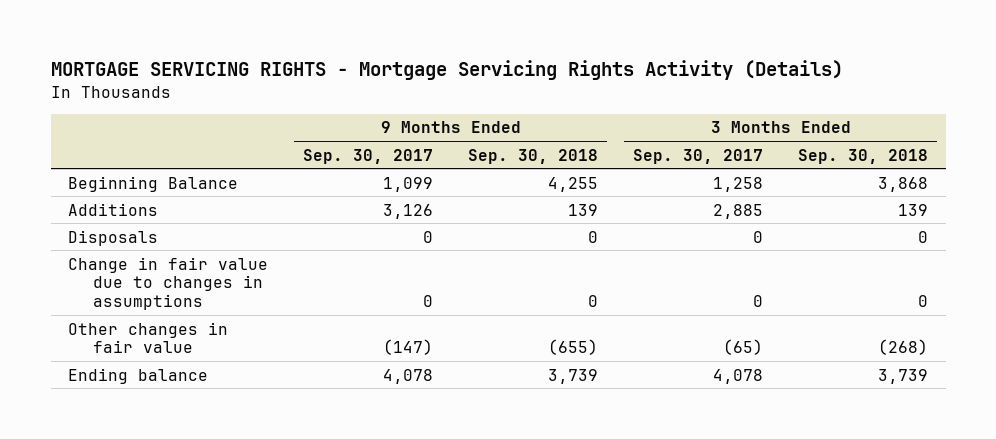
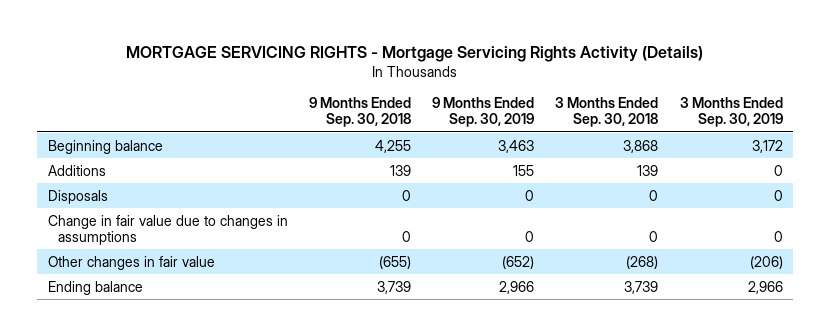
- | 9 Months Ended Sep. 30, 2017 | 9 Months Ended Sep. 30, 2018 | 3 Months Ended Sep. 30, 2017 | 3 Months Ended Sep. 30, 2018
+ | 9 Months Ended Sep. 30, 2018 | 9 Months Ended Sep. 30, 2019 | 3 Months Ended Sep. 30, 2018 | 3 Months Ended Sep. 30, 2019
- Beginning Balance | 1,099 | 4,255 | 1,258 | 3,868
+ Beginning balance | 4,255 | 3,463 | 3,868 | 3,172

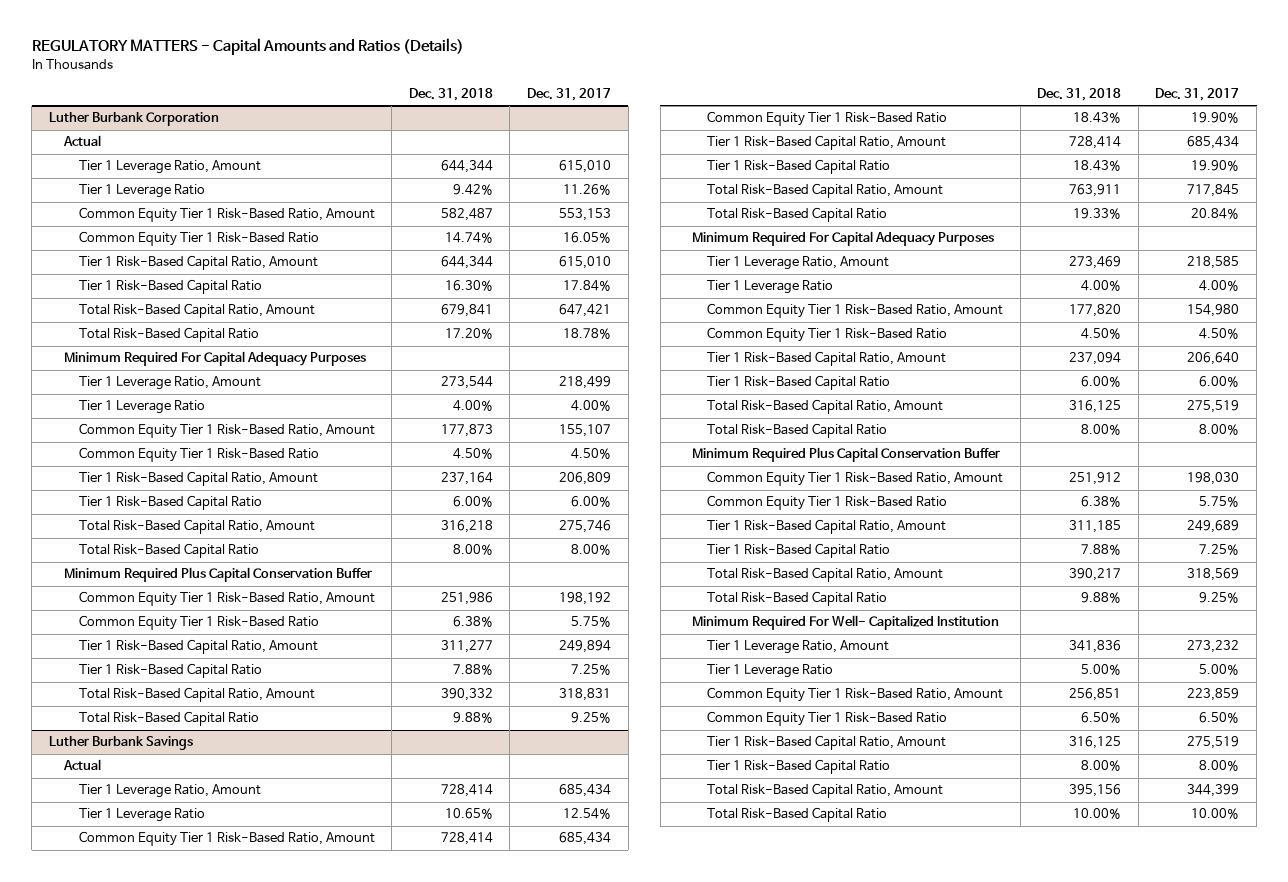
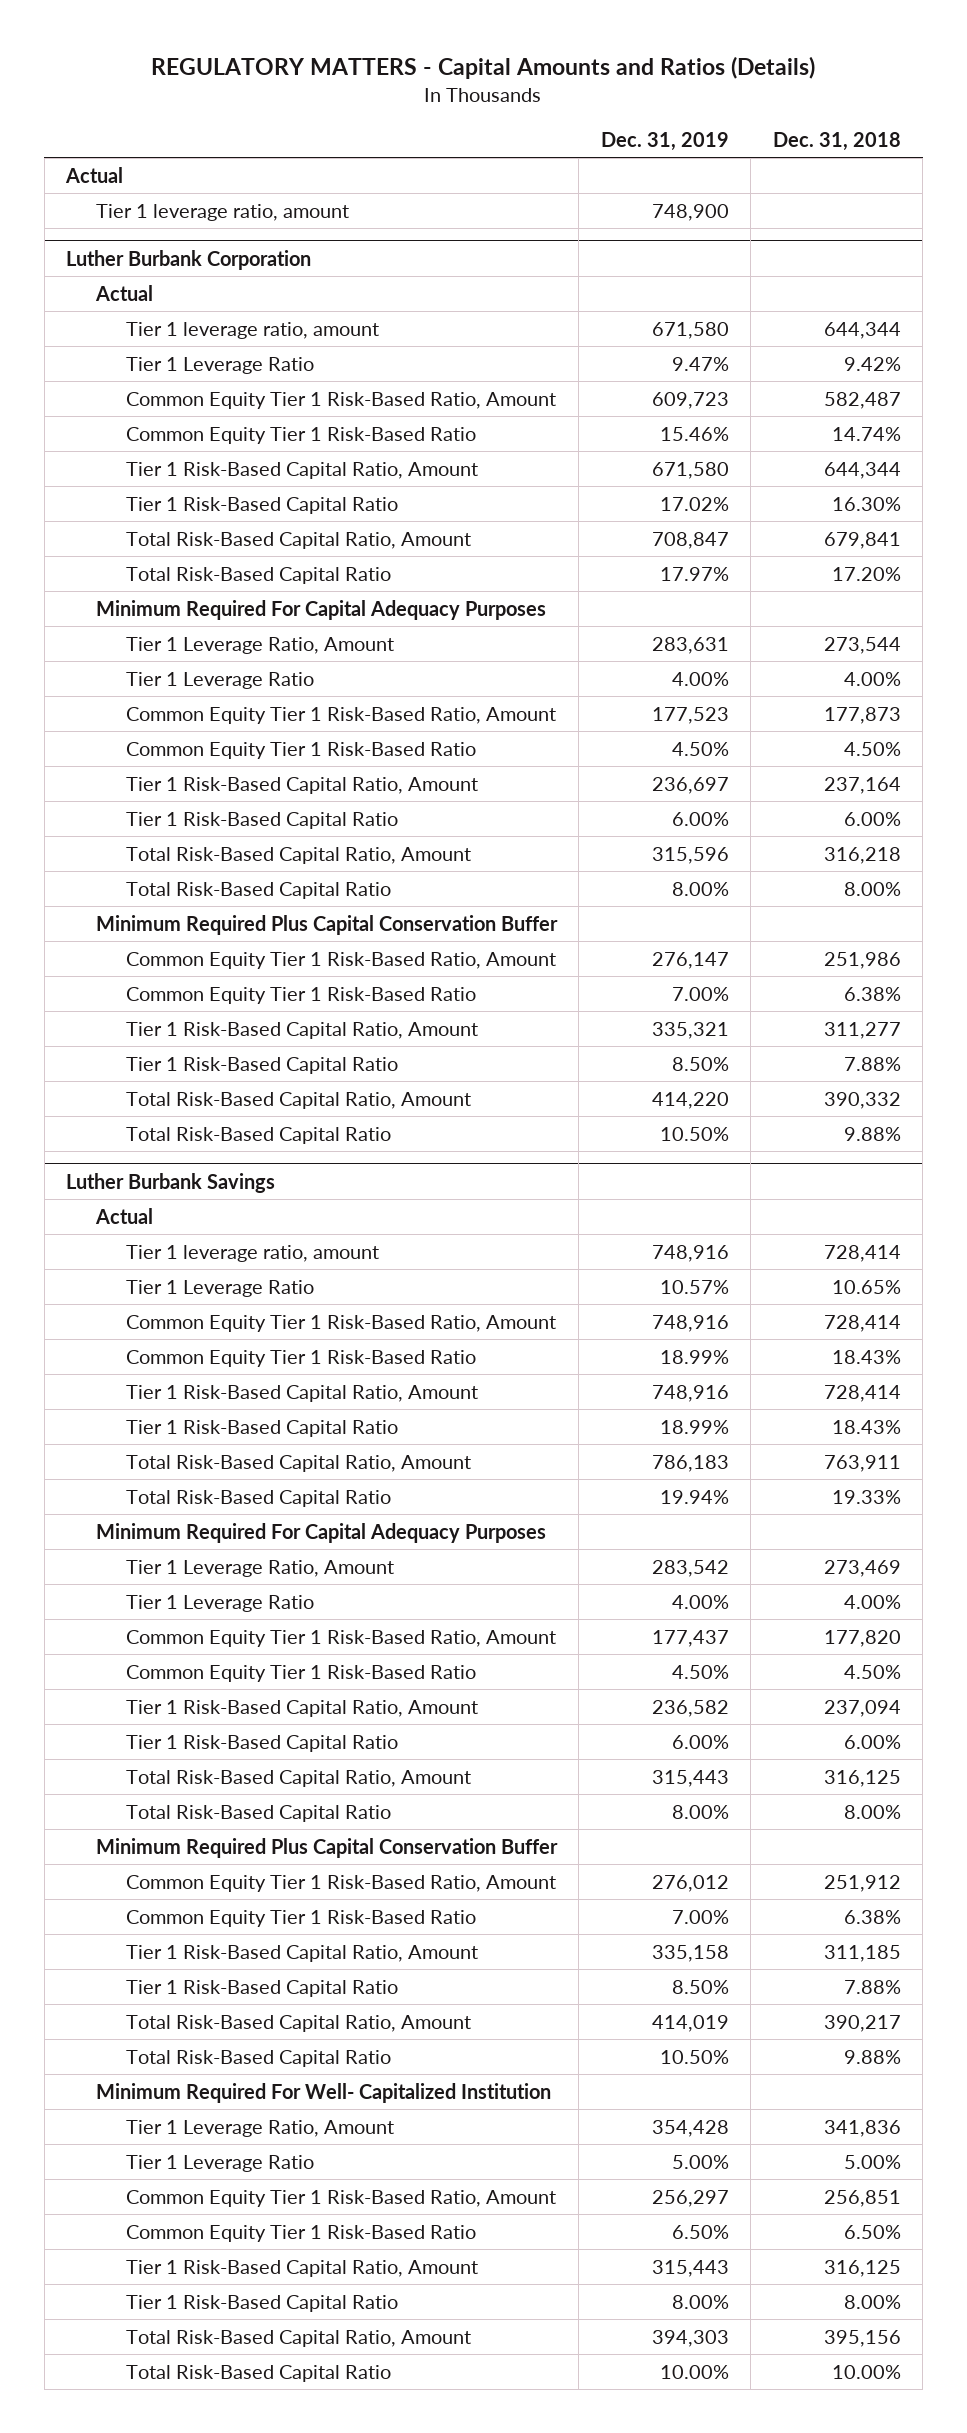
- | Dec. 31, 2018 | Dec. 31, 2017
+ | Dec. 31, 2019 | Dec. 31, 2018
+ Actual
+ Tier 1 leverage ratio, amount | 748,900 |
@ Luther Burbank Corporation
- Tier 1 Leverage Ratio, Amount | 644,344 | 615,010
+ Tier 1 leverage ratio, amount | 671,580 | 644,344
@ Luther Burbank Savings
- Tier 1 Leverage Ratio, Amount | 728,414 | 685,434
+ Tier 1 leverage ratio, amount | 748,916 | 728,414

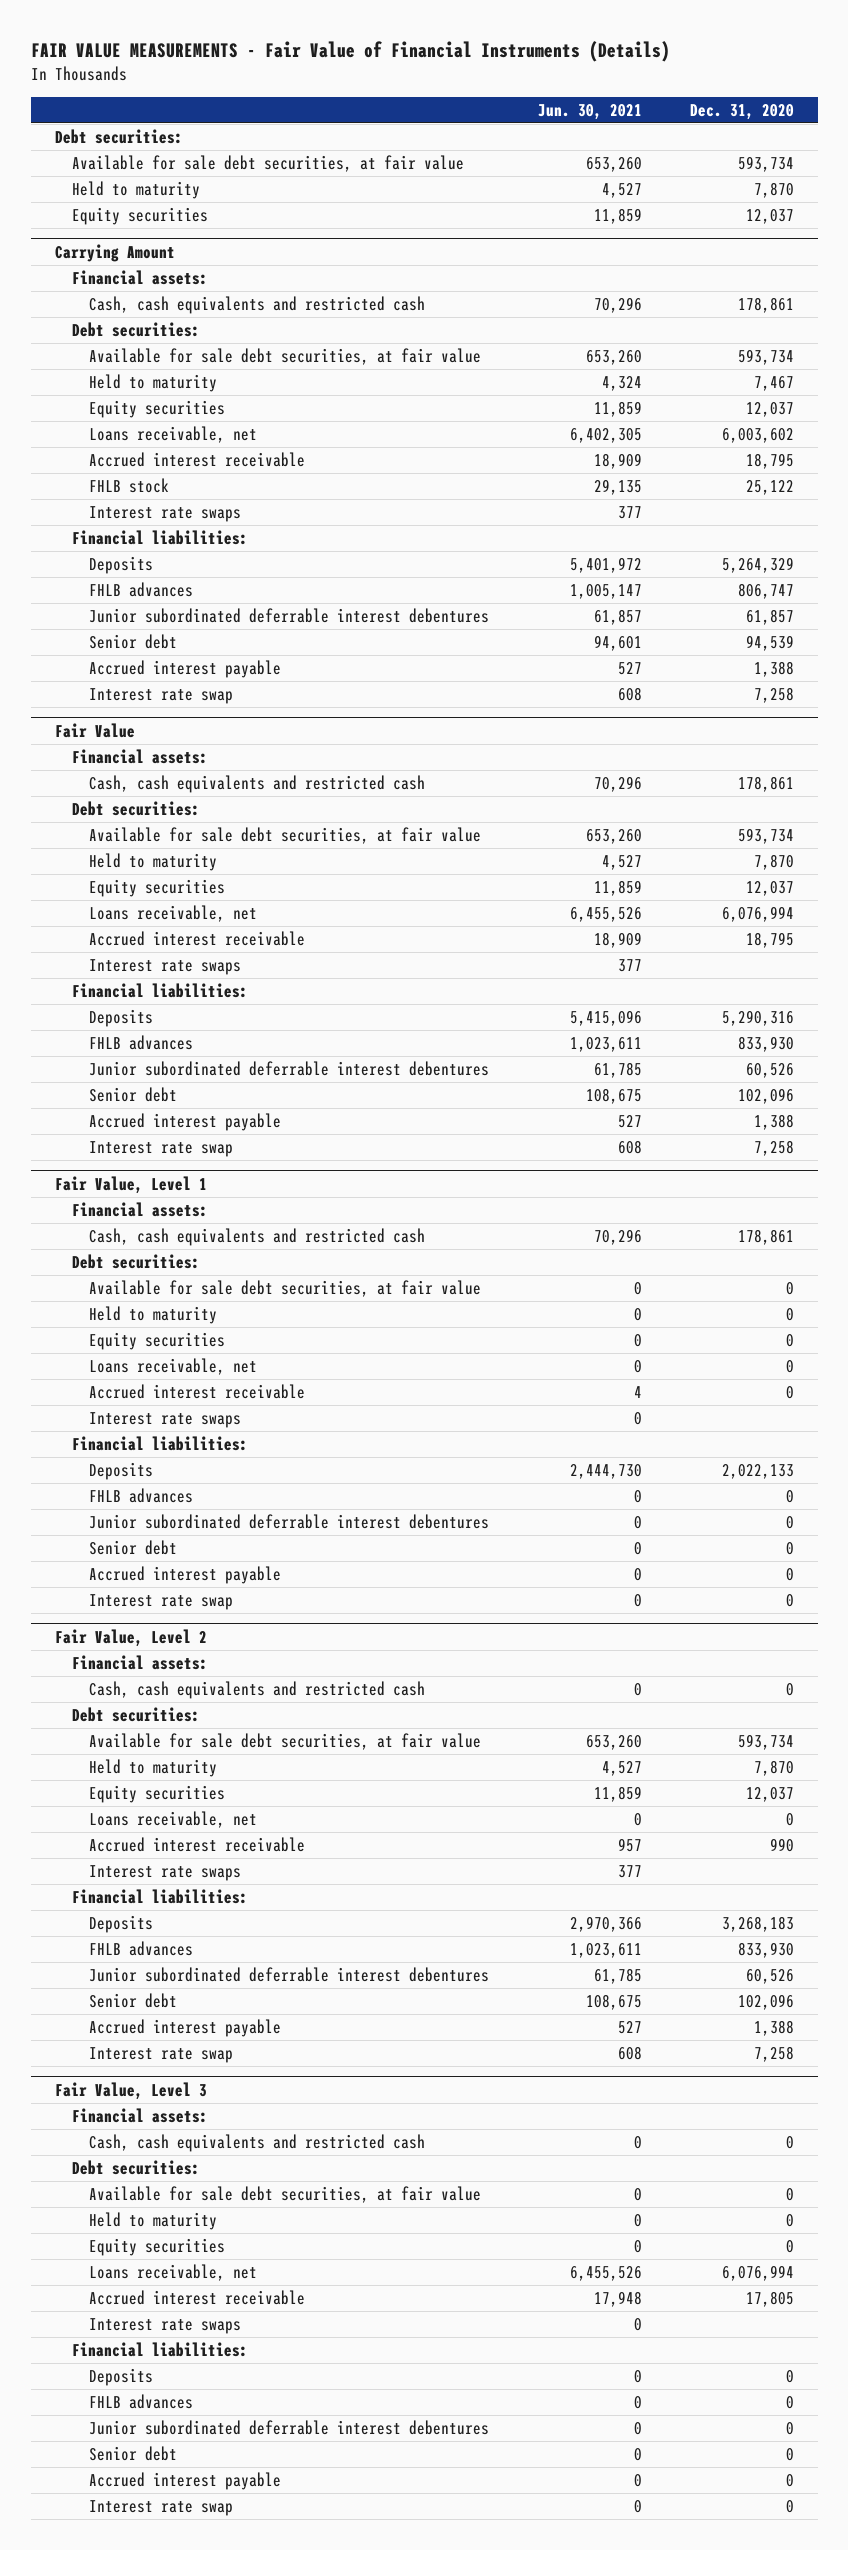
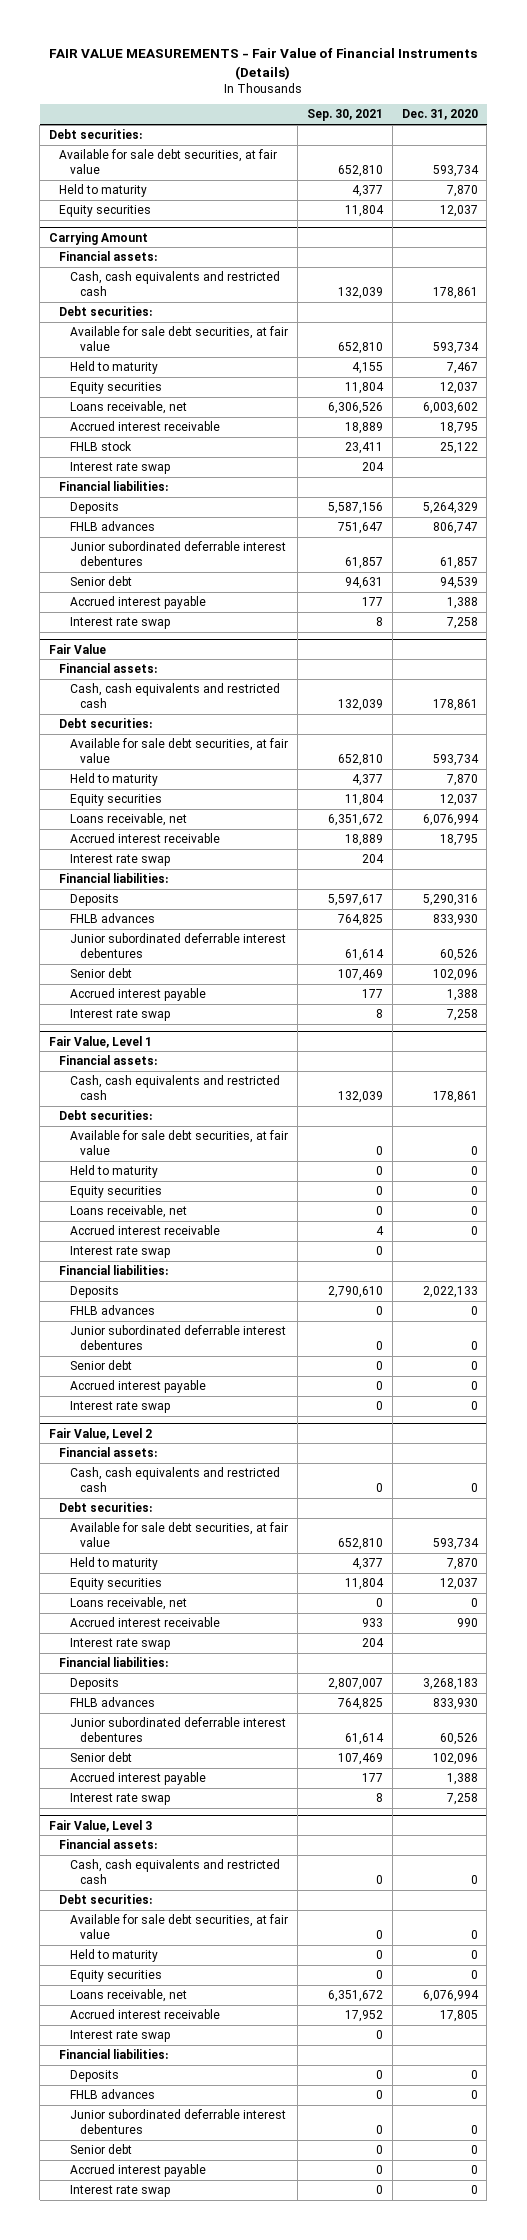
- | Jun. 30, 2021 | Dec. 31, 2020
+ | Sep. 30, 2021 | Dec. 31, 2020
@ Carrying Amount
- Interest rate swaps | 377 |
+ Interest rate swap | 204 |
@ Fair Value
- Interest rate swaps | 377 |
+ Interest rate swap | 204 |
@ Fair Value, Level 1
- Interest rate swaps | 0 |
+ Interest rate swap | 0 |
@ Fair Value, Level 2
- Interest rate swaps | 377 |
+ Interest rate swap | 204 |
@ Fair Value, Level 3
- Interest rate swaps | 0 |
+ Interest rate swap | 0 |

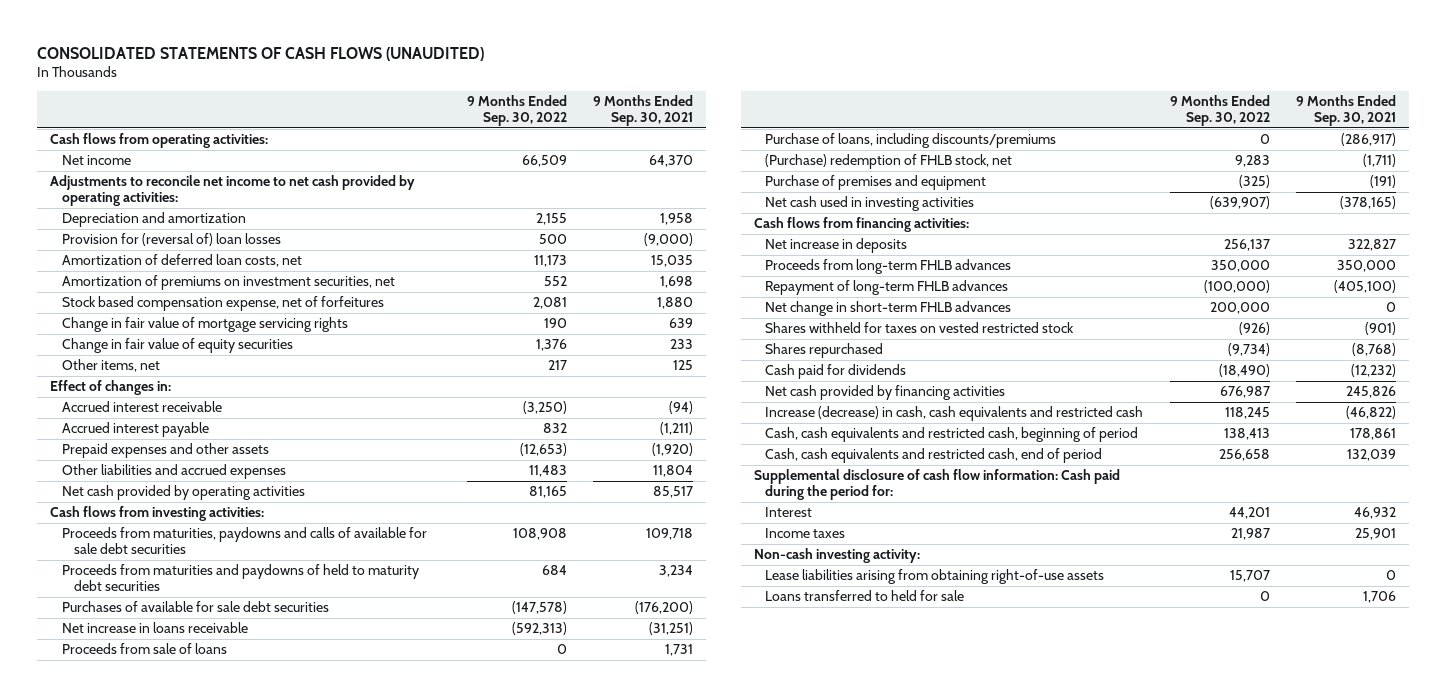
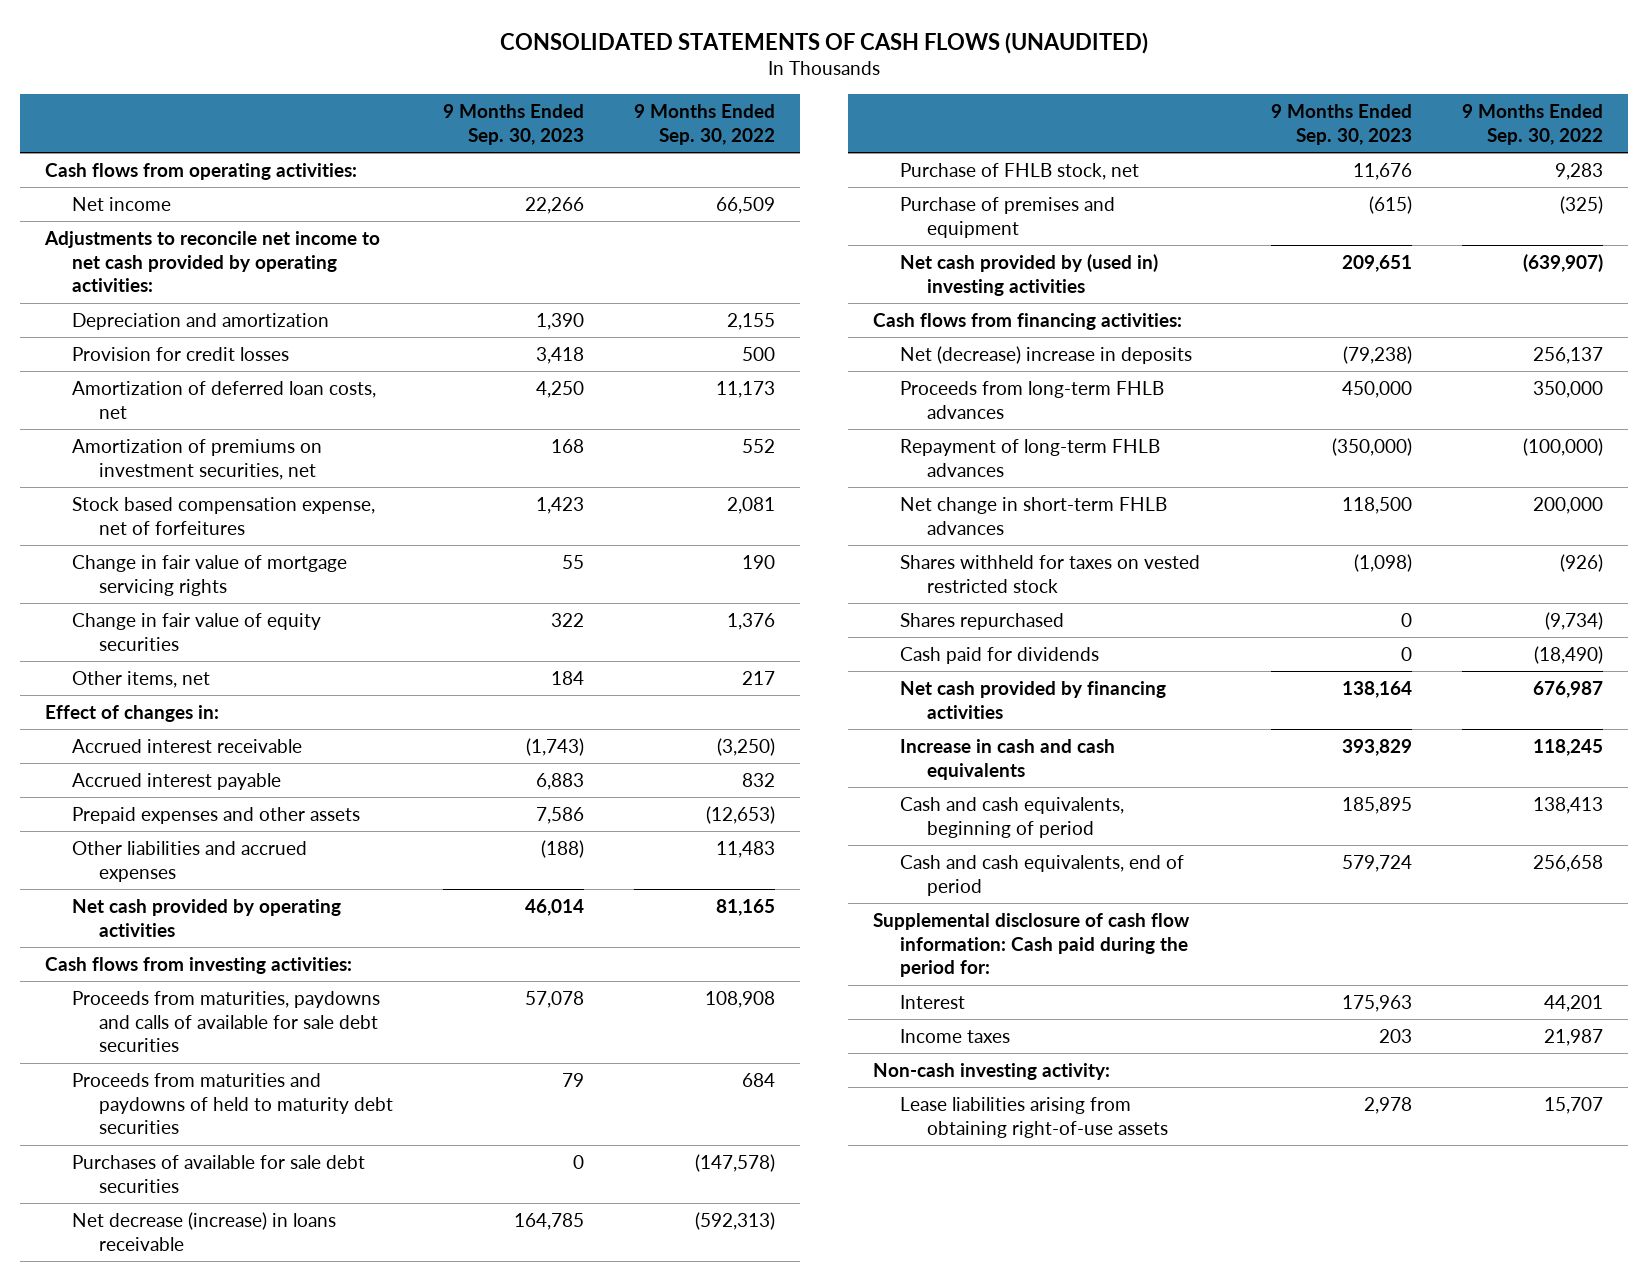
- | 9 Months Ended Sep. 30, 2022 | 9 Months Ended Sep. 30, 2021
+ | 9 Months Ended Sep. 30, 2023 | 9 Months Ended Sep. 30, 2022
- Provision for (reversal of) loan losses | 500 | (9,000)
+ Provision for credit losses | 3,418 | 500
- Net increase in loans receivable | (592,313) | (31,251)
- Proceeds from sale of loans | 0 | 1,731
- Purchase of loans, including discounts/premiums | 0 | (286,917)
- (Purchase) redemption of FHLB stock, net | 9,283 | (1,711)
+ Net decrease (increase) in loans receivable | 164,785 | (592,313)
+ Purchase of FHLB stock, net | 11,676 | 9,283
- Net cash used in investing activities | (639,907) | (378,165)
+ Net cash provided by (used in) investing activities | 209,651 | (639,907)
- Net increase in deposits | 256,137 | 322,827
+ Net (decrease) increase in deposits | (79,238) | 256,137
- Increase (decrease) in cash, cash equivalents and restricted cash | 118,245 | (46,822)
- Cash, cash equivalents and restricted cash, beginning of period | 138,413 | 178,861
- Cash, cash equivalents and restricted cash, end of period | 256,658 | 132,039
+ Increase in cash and cash equivalents | 393,829 | 118,245
+ Cash and cash equivalents, beginning of period | 185,895 | 138,413
+ Cash and cash equivalents, end of period | 579,724 | 256,658
- Loans transferred to held for sale | 0 | 1,706

